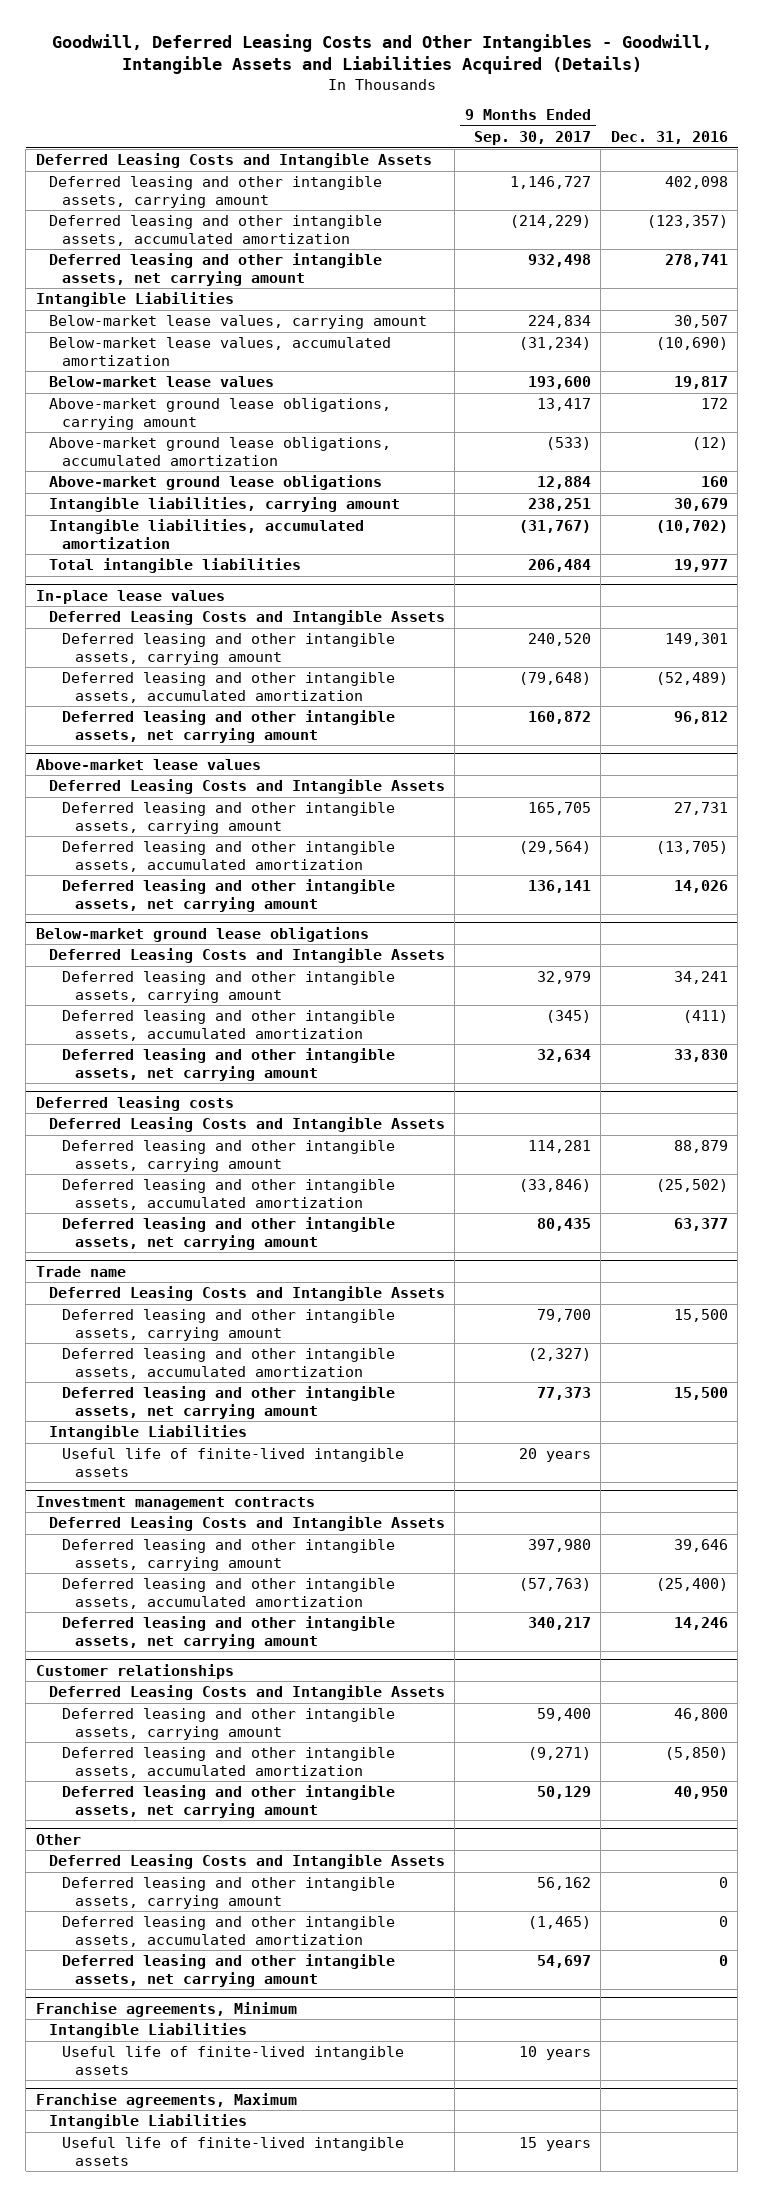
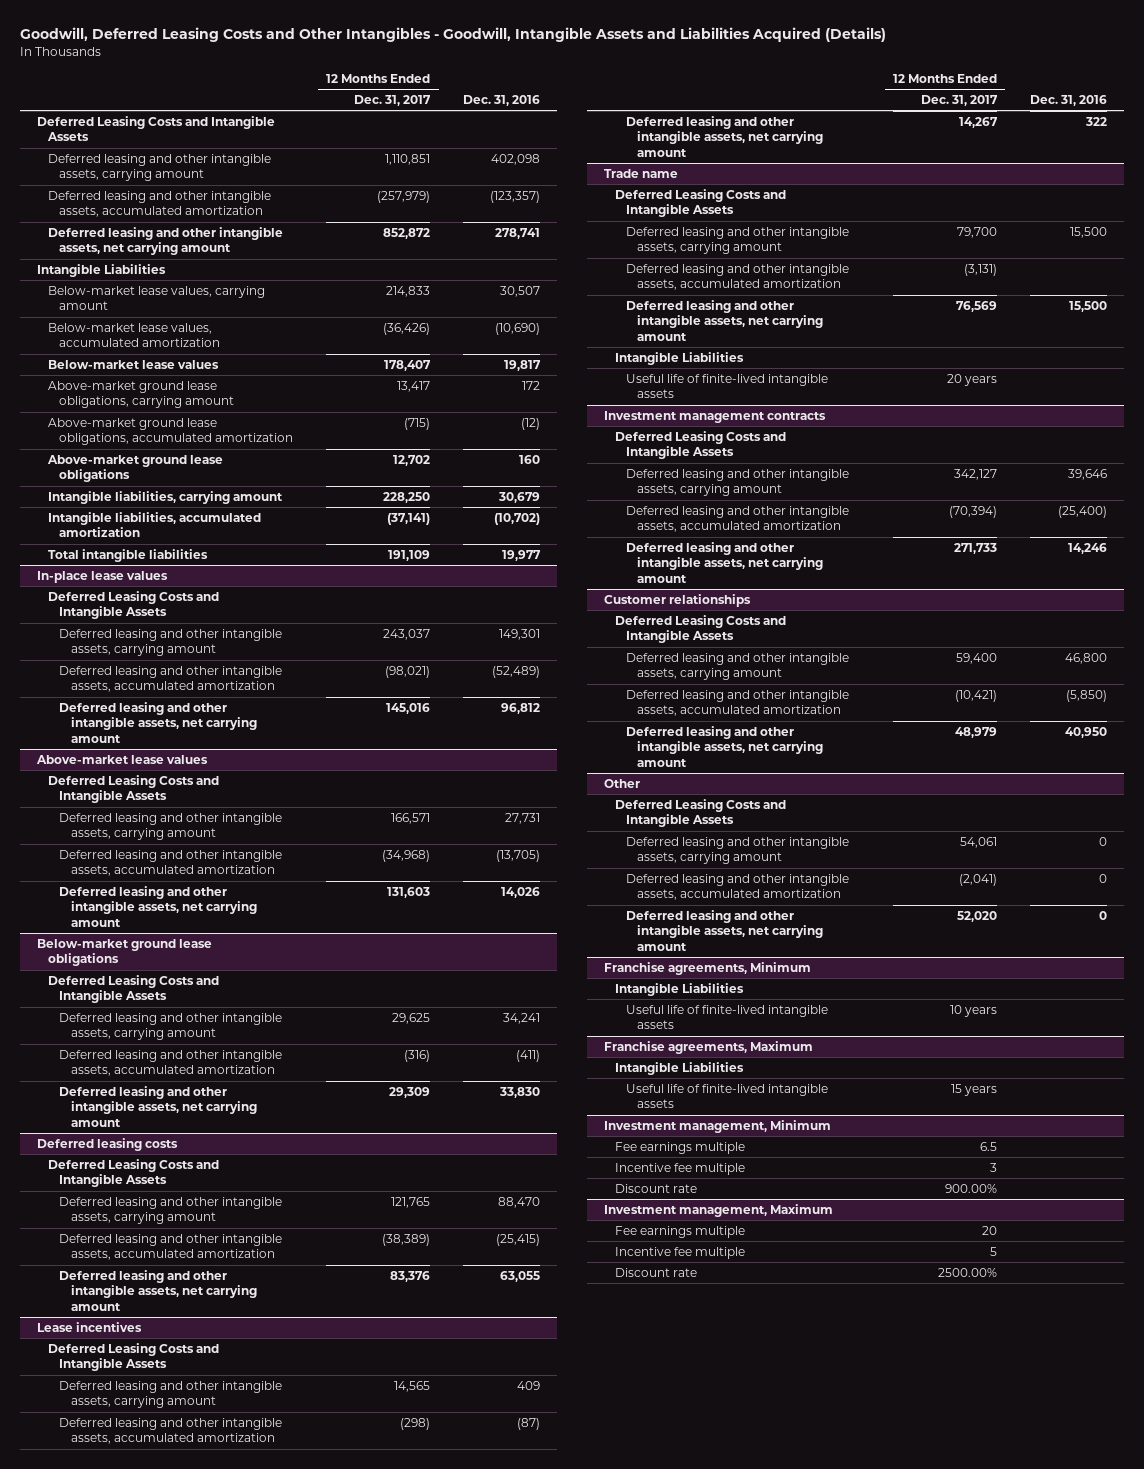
- | 9 Months Ended Sep. 30, 2017 | Dec. 31, 2016
+ | 12 Months Ended Dec. 31, 2017 | Dec. 31, 2016
@ Deferred leasing costs
- Deferred leasing and other intangible assets, carrying amount | 114,281 | 88,879
- Deferred leasing and other intangible assets, accumulated amortization | (33,846) | (25,502)
- Deferred leasing and other intangible assets, net carrying amount | 80,435 | 63,377
+ Deferred leasing and other intangible assets, carrying amount | 121,765 | 88,470
+ Deferred leasing and other intangible assets, accumulated amortization | (38,389) | (25,415)
+ Deferred leasing and other intangible assets, net carrying amount | 83,376 | 63,055
+ Lease incentives
+ Deferred Leasing Costs and Intangible Assets
+ Deferred leasing and other intangible assets, carrying amount | 14,565 | 409
+ Deferred leasing and other intangible assets, accumulated amortization | (298) | (87)
+ Deferred leasing and other intangible assets, net carrying amount | 14,267 | 322
+ Investment management, Minimum
+ Fee earnings multiple | 6.5 |
+ Incentive fee multiple | 3 |
+ Discount rate | 900.00% |
+ Investment management, Maximum
+ Fee earnings multiple | 20 |
+ Incentive fee multiple | 5 |
+ Discount rate | 2500.00% |

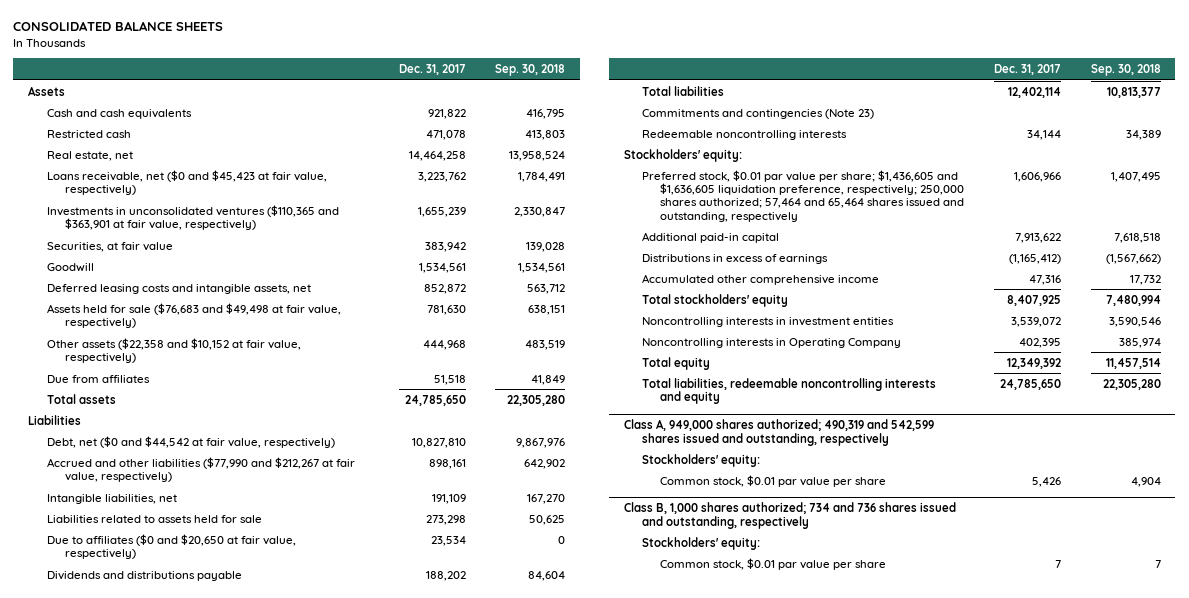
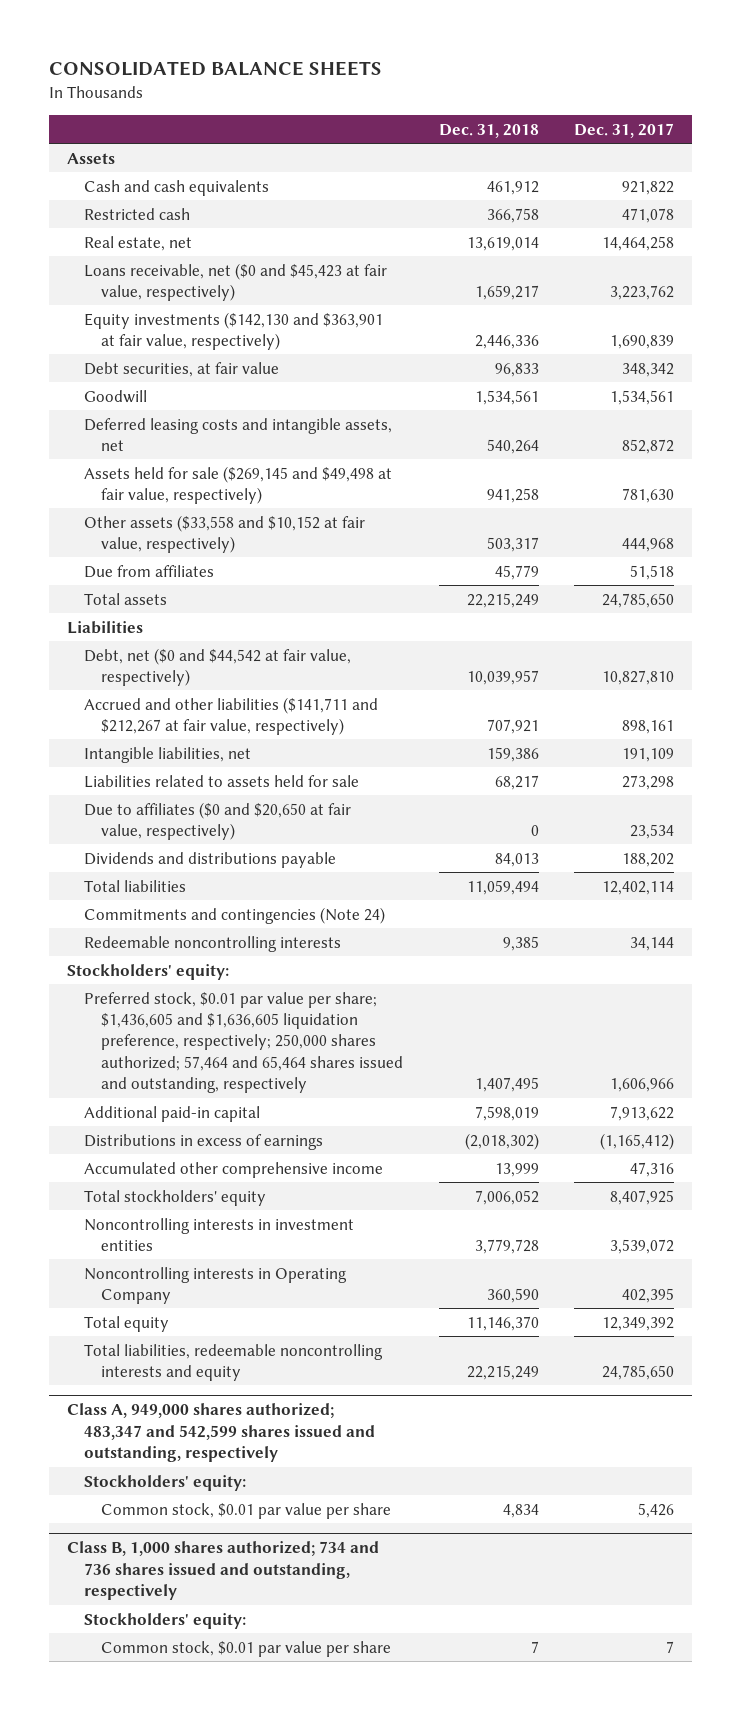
- | Dec. 31, 2017 | Sep. 30, 2018
+ | Dec. 31, 2018 | Dec. 31, 2017
- Investments in unconsolidated ventures ($110,365 and $363,901 at fair value, respectively) | 1,655,239 | 2,330,847
- Securities, at fair value | 383,942 | 139,028
+ Equity investments ($142,130 and $363,901 at fair value, respectively) | 2,446,336 | 1,690,839
+ Debt securities, at fair value | 96,833 | 348,342
- Assets held for sale ($76,683 and $49,498 at fair value, respectively) | 781,630 | 638,151
- Other assets ($22,358 and $10,152 at fair value, respectively) | 444,968 | 483,519
+ Assets held for sale ($269,145 and $49,498 at fair value, respectively) | 941,258 | 781,630
+ Other assets ($33,558 and $10,152 at fair value, respectively) | 503,317 | 444,968
- Accrued and other liabilities ($77,990 and $212,267 at fair value, respectively) | 898,161 | 642,902
+ Accrued and other liabilities ($141,711 and $212,267 at fair value, respectively) | 707,921 | 898,161
- Commitments and contingencies (Note 23)
+ Commitments and contingencies (Note 24)
- Class A, 949,000 shares authorized; 490,319 and 542,599 shares issued and outstanding, respectively
+ Class A, 949,000 shares authorized; 483,347 and 542,599 shares issued and outstanding, respectively

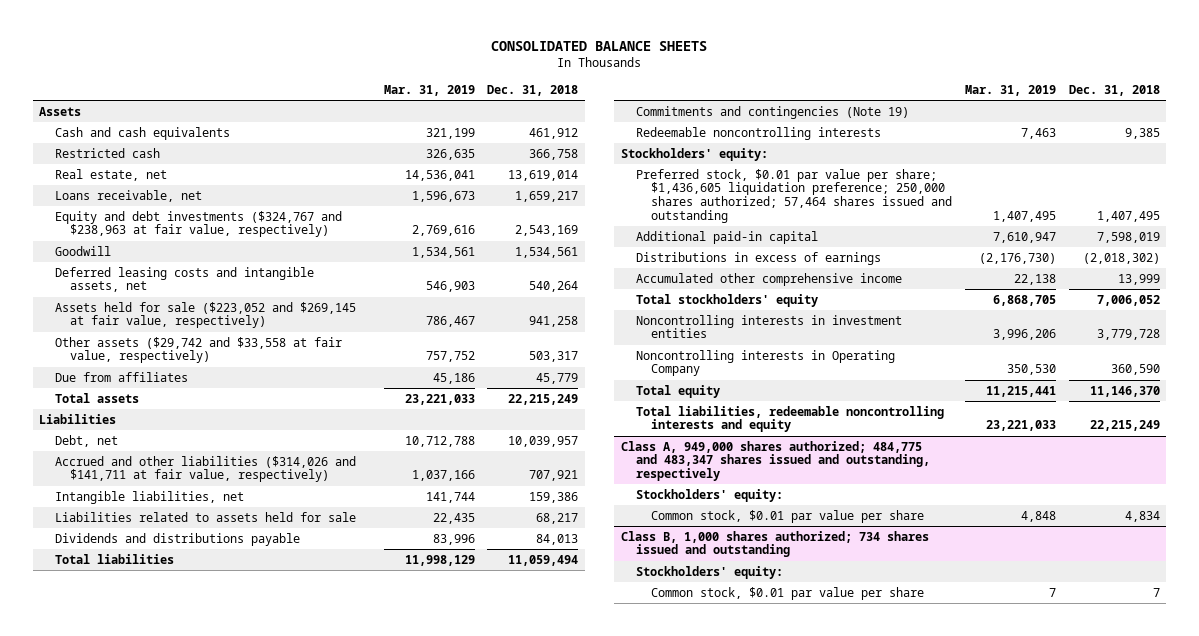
- | Dec. 31, 2018 | Dec. 31, 2017
+ | Mar. 31, 2019 | Dec. 31, 2018
- Loans receivable, net ($0 and $45,423 at fair value, respectively) | 1,659,217 | 3,223,762
- Equity investments ($142,130 and $363,901 at fair value, respectively) | 2,446,336 | 1,690,839
- Debt securities, at fair value | 96,833 | 348,342
+ Loans receivable, net | 1,596,673 | 1,659,217
+ Equity and debt investments ($324,767 and $238,963 at fair value, respectively) | 2,769,616 | 2,543,169
- Assets held for sale ($269,145 and $49,498 at fair value, respectively) | 941,258 | 781,630
- Other assets ($33,558 and $10,152 at fair value, respectively) | 503,317 | 444,968
+ Assets held for sale ($223,052 and $269,145 at fair value, respectively) | 786,467 | 941,258
+ Other assets ($29,742 and $33,558 at fair value, respectively) | 757,752 | 503,317
- Debt, net ($0 and $44,542 at fair value, respectively) | 10,039,957 | 10,827,810
- Accrued and other liabilities ($141,711 and $212,267 at fair value, respectively) | 707,921 | 898,161
+ Debt, net | 10,712,788 | 10,039,957
+ Accrued and other liabilities ($314,026 and $141,711 at fair value, respectively) | 1,037,166 | 707,921
- Due to affiliates ($0 and $20,650 at fair value, respectively) | 0 | 23,534
- Commitments and contingencies (Note 24)
+ Commitments and contingencies (Note 19)
- Preferred stock, $0.01 par value per share; $1,436,605 and $1,636,605 liquidation preference, respectively; 250,000 shares authorized; 57,464 and 65,464 shares issued and outstanding, respectively | 1,407,495 | 1,606,966
+ Preferred stock, $0.01 par value per share; $1,436,605 liquidation preference; 250,000 shares authorized; 57,464 shares issued and outstanding | 1,407,495 | 1,407,495
- Class A, 949,000 shares authorized; 483,347 and 542,599 shares issued and outstanding, respectively
+ Class A, 949,000 shares authorized; 484,775 and 483,347 shares issued and outstanding, respectively
- Class B, 1,000 shares authorized; 734 and 736 shares issued and outstanding, respectively
+ Class B, 1,000 shares authorized; 734 shares issued and outstanding

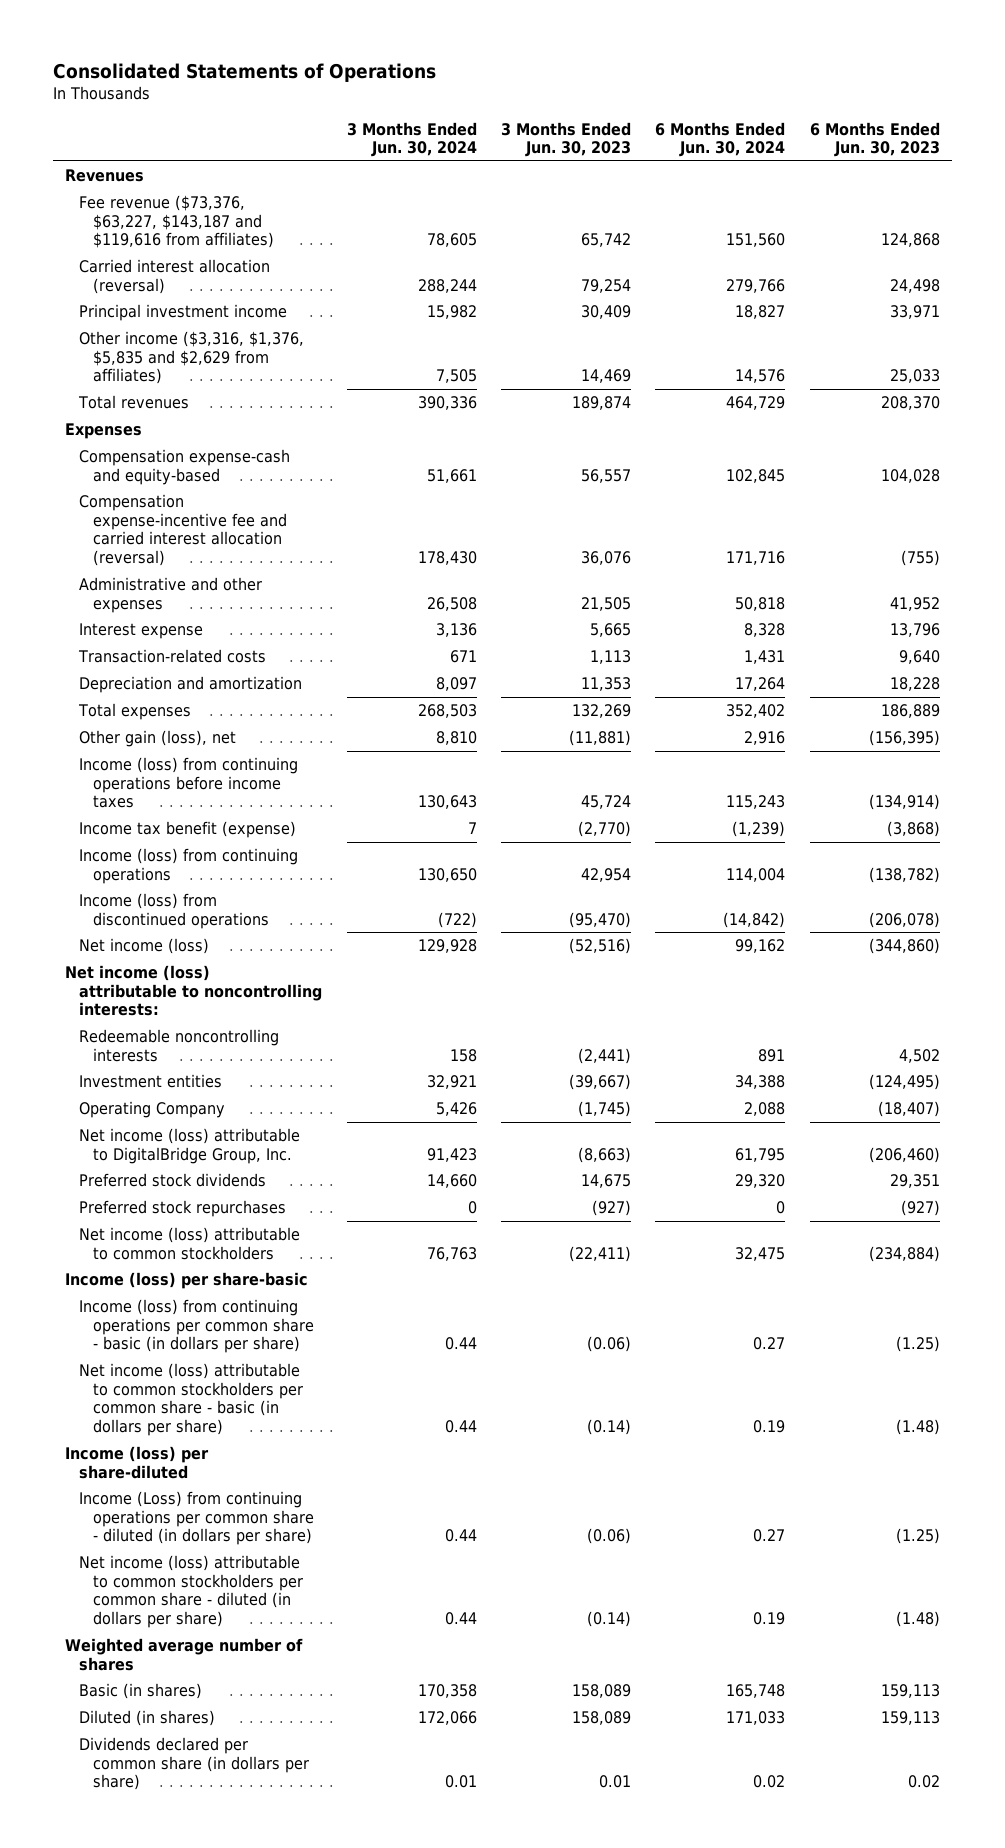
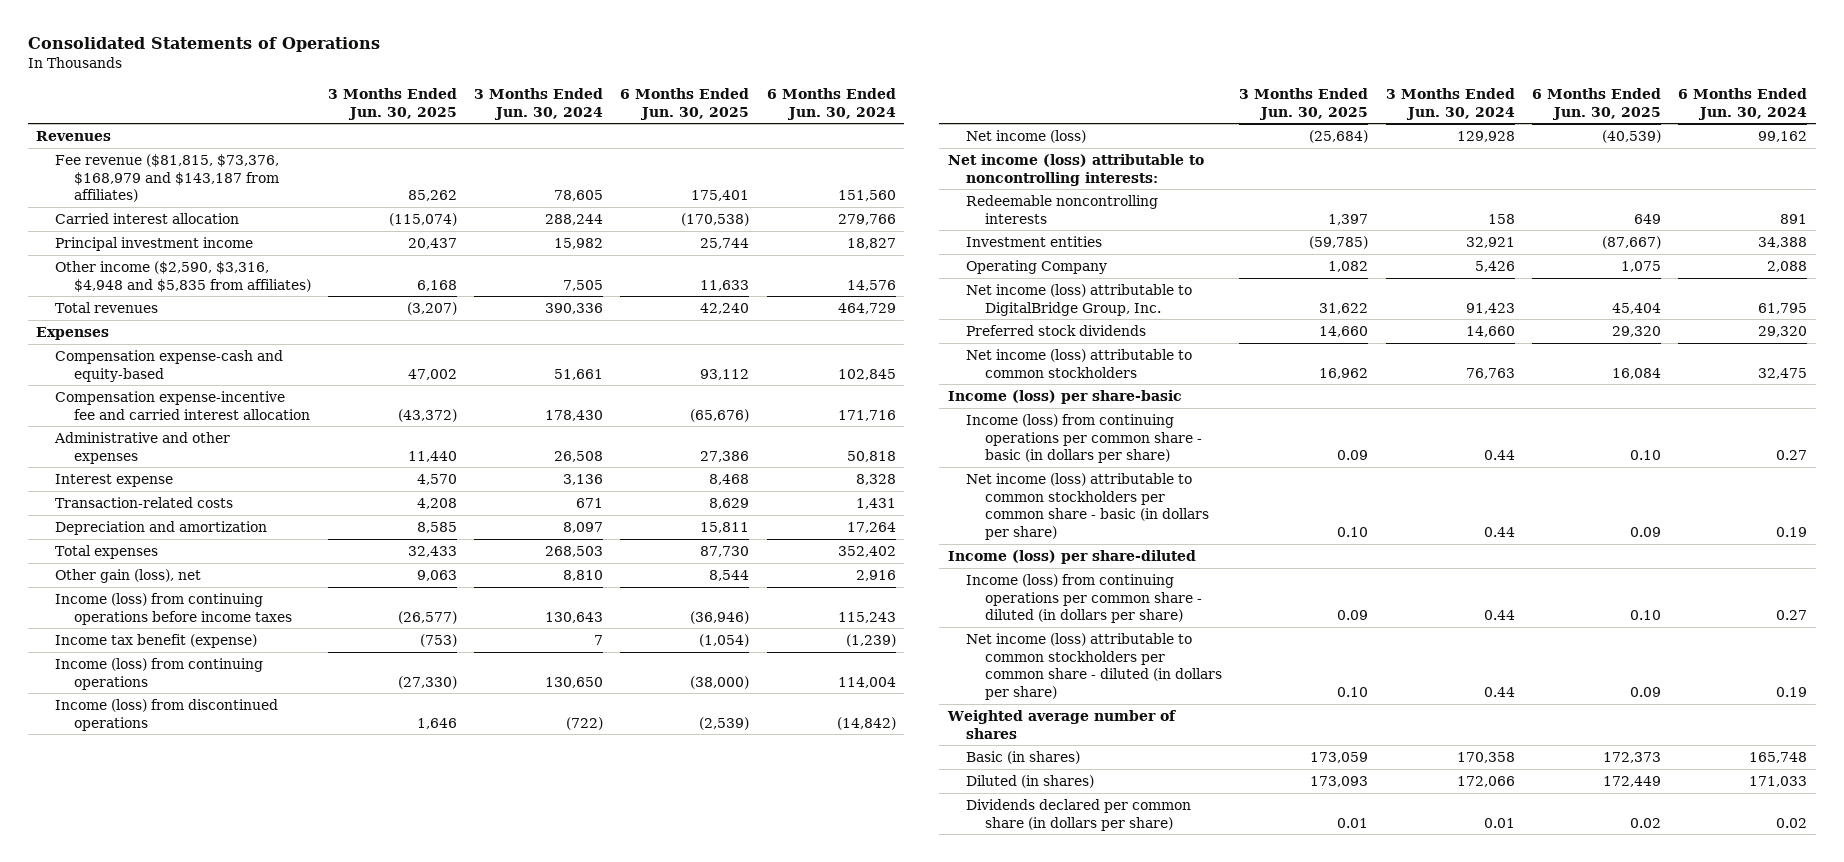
- | 3 Months Ended Jun. 30, 2024 | 3 Months Ended Jun. 30, 2023 | 6 Months Ended Jun. 30, 2024 | 6 Months Ended Jun. 30, 2023
+ | 3 Months Ended Jun. 30, 2025 | 3 Months Ended Jun. 30, 2024 | 6 Months Ended Jun. 30, 2025 | 6 Months Ended Jun. 30, 2024
- Fee revenue ($73,376, $63,227, $143,187 and $119,616 from affiliates) | 78,605 | 65,742 | 151,560 | 124,868
- Carried interest allocation (reversal) | 288,244 | 79,254 | 279,766 | 24,498
+ Fee revenue ($81,815, $73,376, $168,979 and $143,187 from affiliates) | 85,262 | 78,605 | 175,401 | 151,560
+ Carried interest allocation | (115,074) | 288,244 | (170,538) | 279,766
- Other income ($3,316, $1,376, $5,835 and $2,629 from affiliates) | 7,505 | 14,469 | 14,576 | 25,033
+ Other income ($2,590, $3,316, $4,948 and $5,835 from affiliates) | 6,168 | 7,505 | 11,633 | 14,576
- Compensation expense-incentive fee and carried interest allocation (reversal) | 178,430 | 36,076 | 171,716 | (755)
+ Compensation expense-incentive fee and carried interest allocation | (43,372) | 178,430 | (65,676) | 171,716
- Preferred stock repurchases | 0 | (927) | 0 | (927)
- Income (Loss) from continuing operations per common share - diluted (in dollars per share) | 0.44 | (0.06) | 0.27 | (1.25)
+ Income (loss) from continuing operations per common share - diluted (in dollars per share) | 0.09 | 0.44 | 0.10 | 0.27

